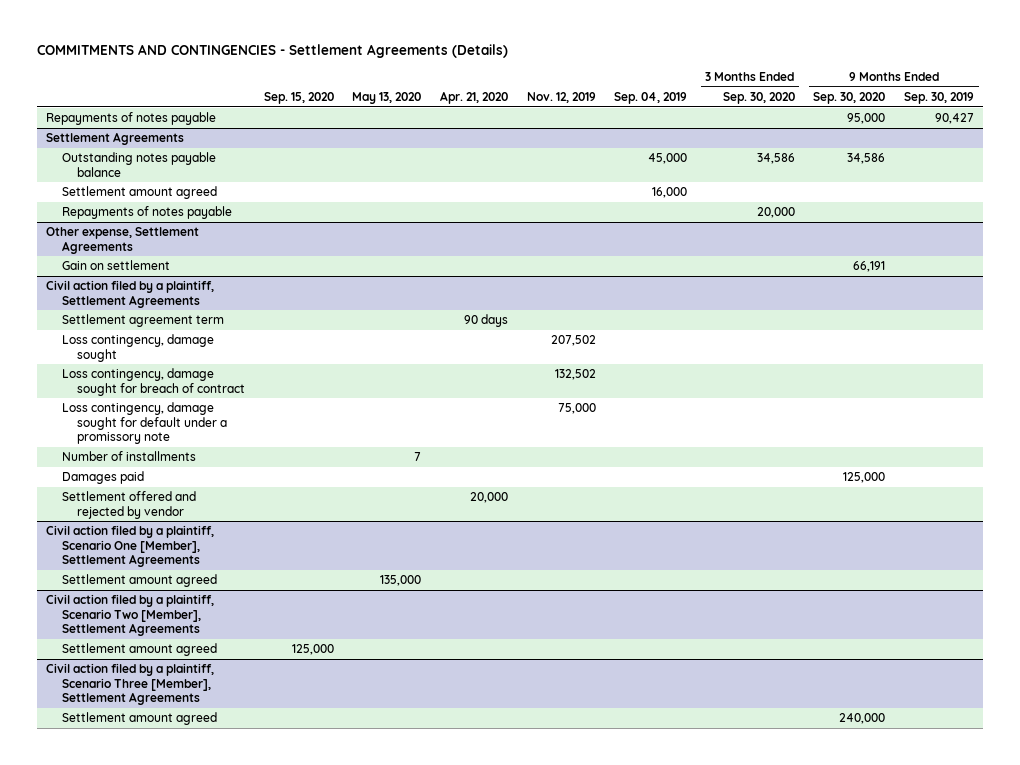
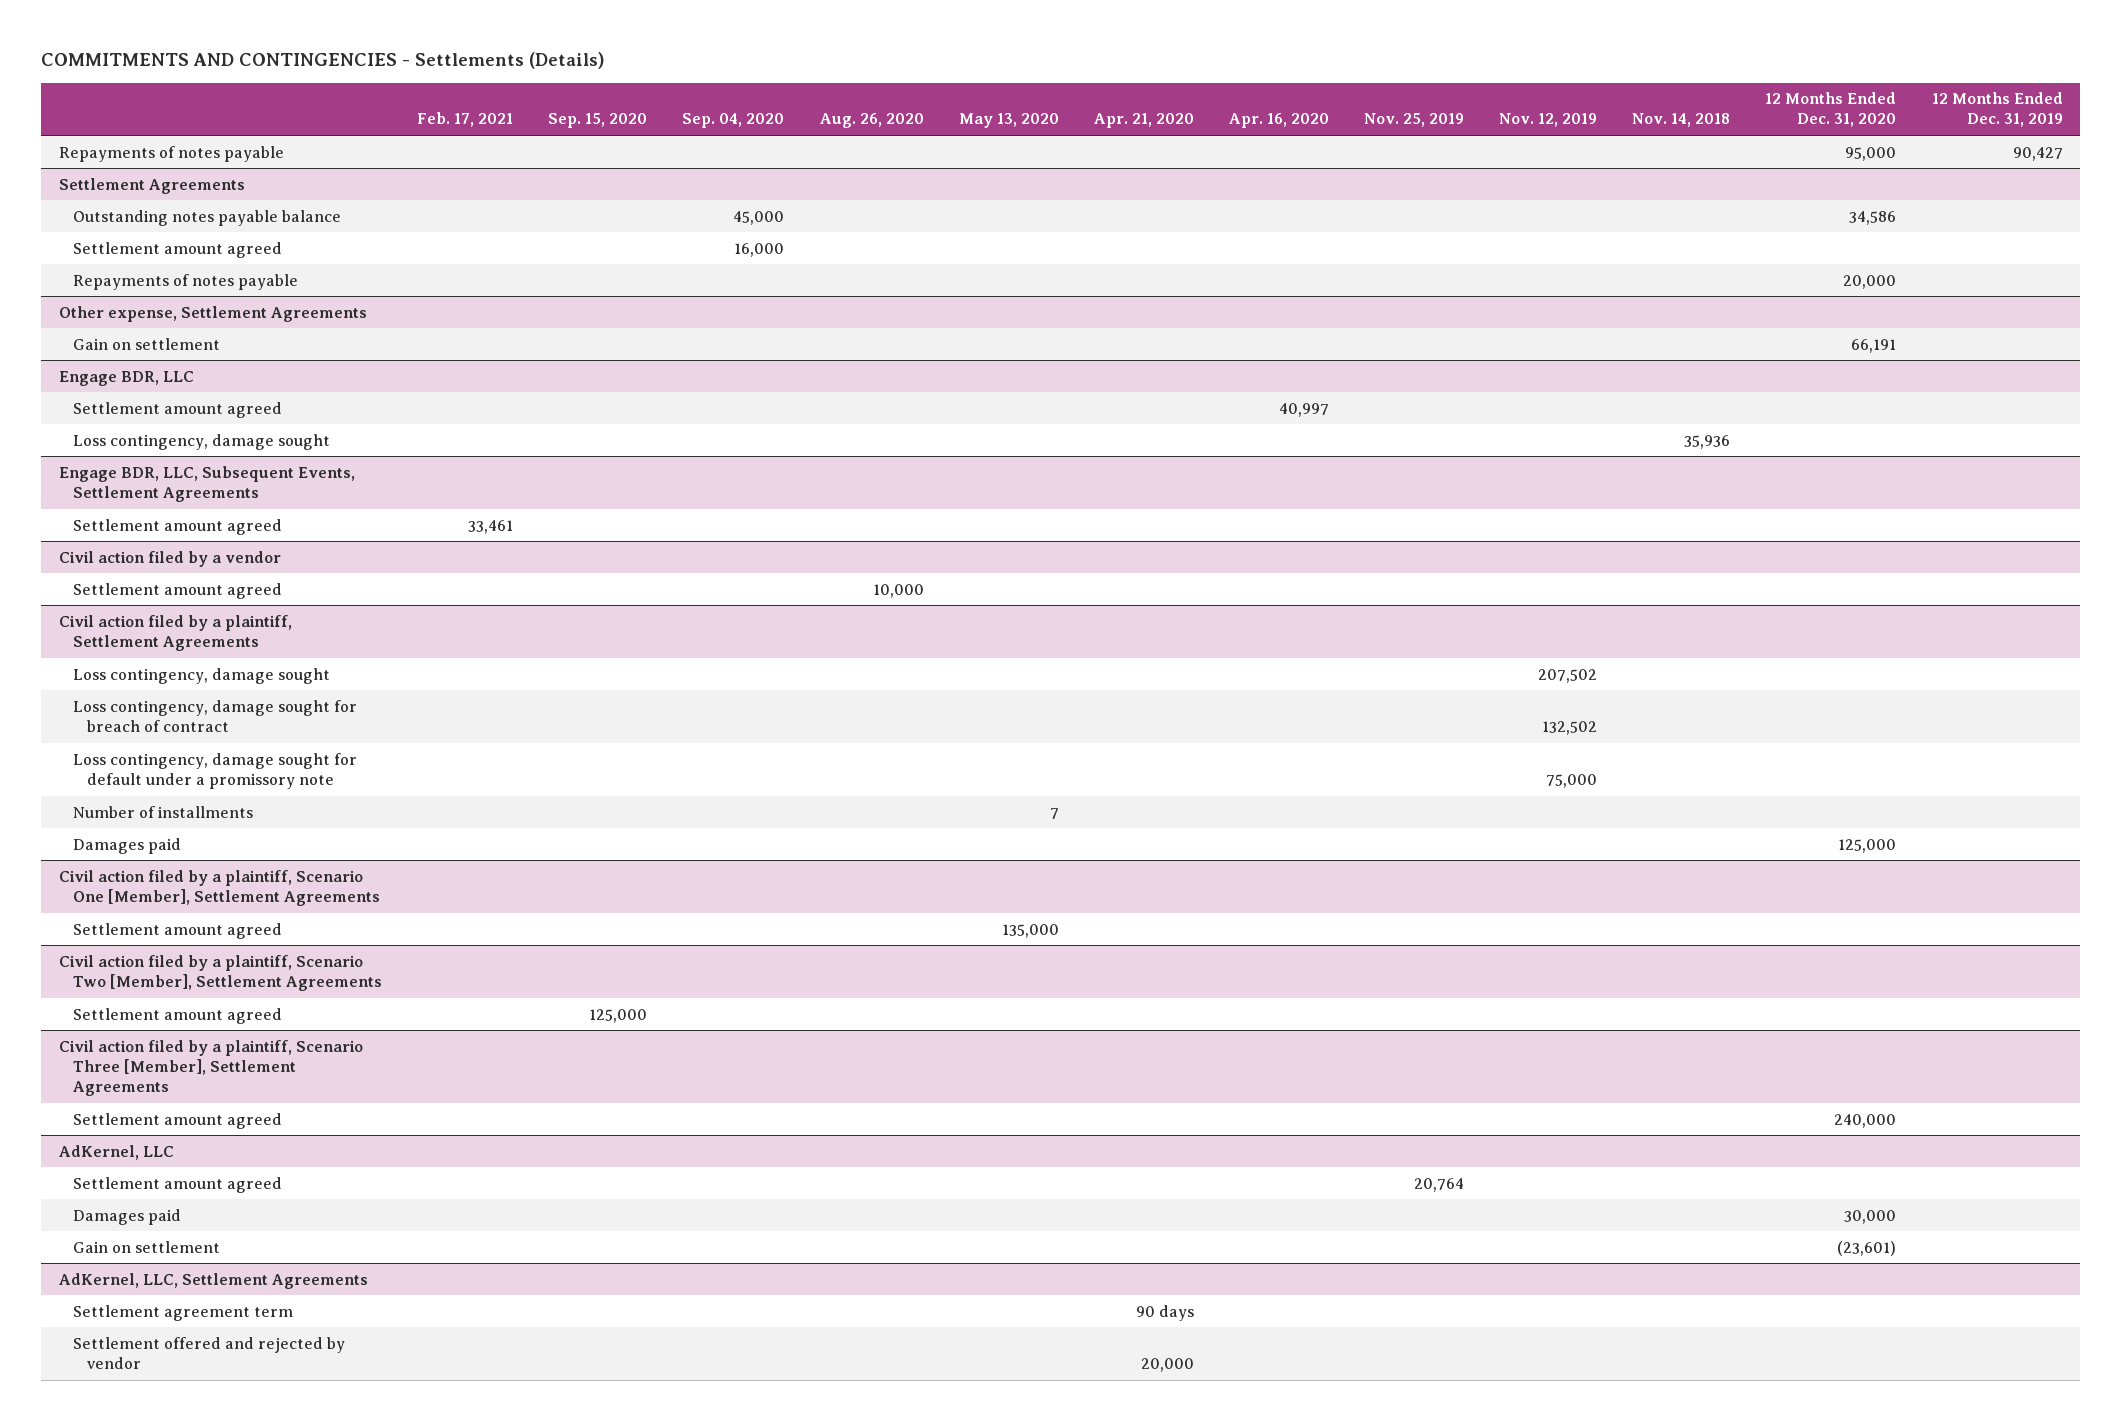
- COMMITMENTS AND CONTINGENCIES - Settlement Agreements (Details)
+ COMMITMENTS AND CONTINGENCIES - Settlements (Details)
- | Sep. 15, 2020 | May 13, 2020 | Apr. 21, 2020 | Nov. 12, 2019 | Sep. 04, 2019 | 3 Months Ended Sep. 30, 2020 | 9 Months Ended Sep. 30, 2020 | 9 Months Ended Sep. 30, 2019
+ | Feb. 17, 2021 | Sep. 15, 2020 | Sep. 04, 2020 | Aug. 26, 2020 | May 13, 2020 | Apr. 21, 2020 | Apr. 16, 2020 | Nov. 25, 2019 | Nov. 12, 2019 | Nov. 14, 2018 | 12 Months Ended Dec. 31, 2020 | 12 Months Ended Dec. 31, 2019
+ Engage BDR, LLC
+ Settlement amount agreed | | | | | | | 40,997 | | | | |
+ Loss contingency, damage sought | | | | | | | | | | 35,936 | |
+ Engage BDR, LLC, Subsequent Events, Settlement Agreements
+ Settlement amount agreed | 33,461 | | | | | | | | | | |
+ Civil action filed by a vendor
+ Settlement amount agreed | | | | 10,000 | | | | | | | |
@ Civil action filed by a plaintiff, Settlement Agreements
- Settlement agreement term | | | 90 days | | | | |
- Settlement offered and rejected by vendor | | | 20,000 | | | | |
+ AdKernel, LLC
+ Settlement amount agreed | | | | | | | | 20,764 | | | |
+ Damages paid | | | | | | | | | | | 30,000 |
+ Gain on settlement | | | | | | | | | | | (23,601) |
+ AdKernel, LLC, Settlement Agreements
+ Settlement agreement term | | | | | | 90 days | | | | | |
+ Settlement offered and rejected by vendor | | | | | | 20,000 | | | | | |

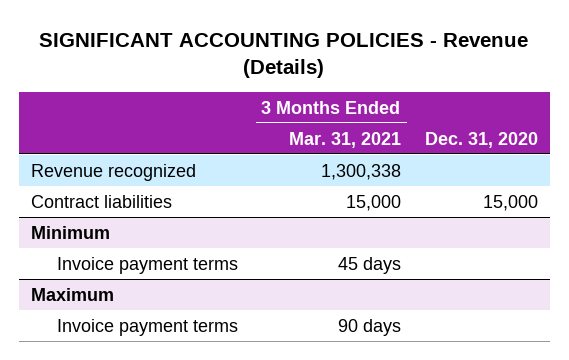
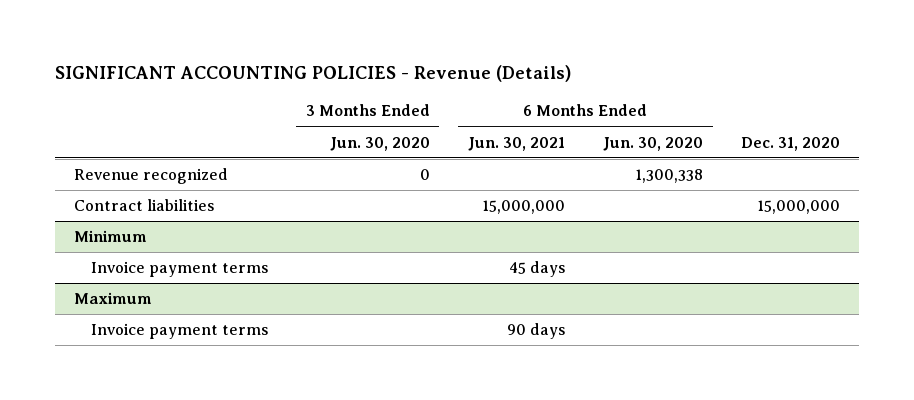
- | 3 Months Ended Mar. 31, 2021 | Dec. 31, 2020
+ | 3 Months Ended Jun. 30, 2020 | 6 Months Ended Jun. 30, 2021 | 6 Months Ended Jun. 30, 2020 | Dec. 31, 2020
- Contract liabilities | 15,000 | 15,000
+ Contract liabilities | | 15,000,000 | | 15,000,000

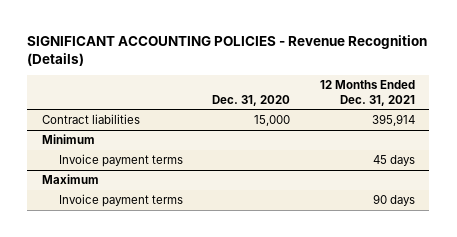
- SIGNIFICANT ACCOUNTING POLICIES - Revenue (Details)
+ SIGNIFICANT ACCOUNTING POLICIES - Revenue Recognition (Details)
- | 3 Months Ended Jun. 30, 2020 | 6 Months Ended Jun. 30, 2021 | 6 Months Ended Jun. 30, 2020 | Dec. 31, 2020
+ | Dec. 31, 2020 | 12 Months Ended Dec. 31, 2021
- Revenue recognized | 0 | | 1,300,338 |
- Contract liabilities | | 15,000,000 | | 15,000,000
+ Contract liabilities | 15,000 | 395,914

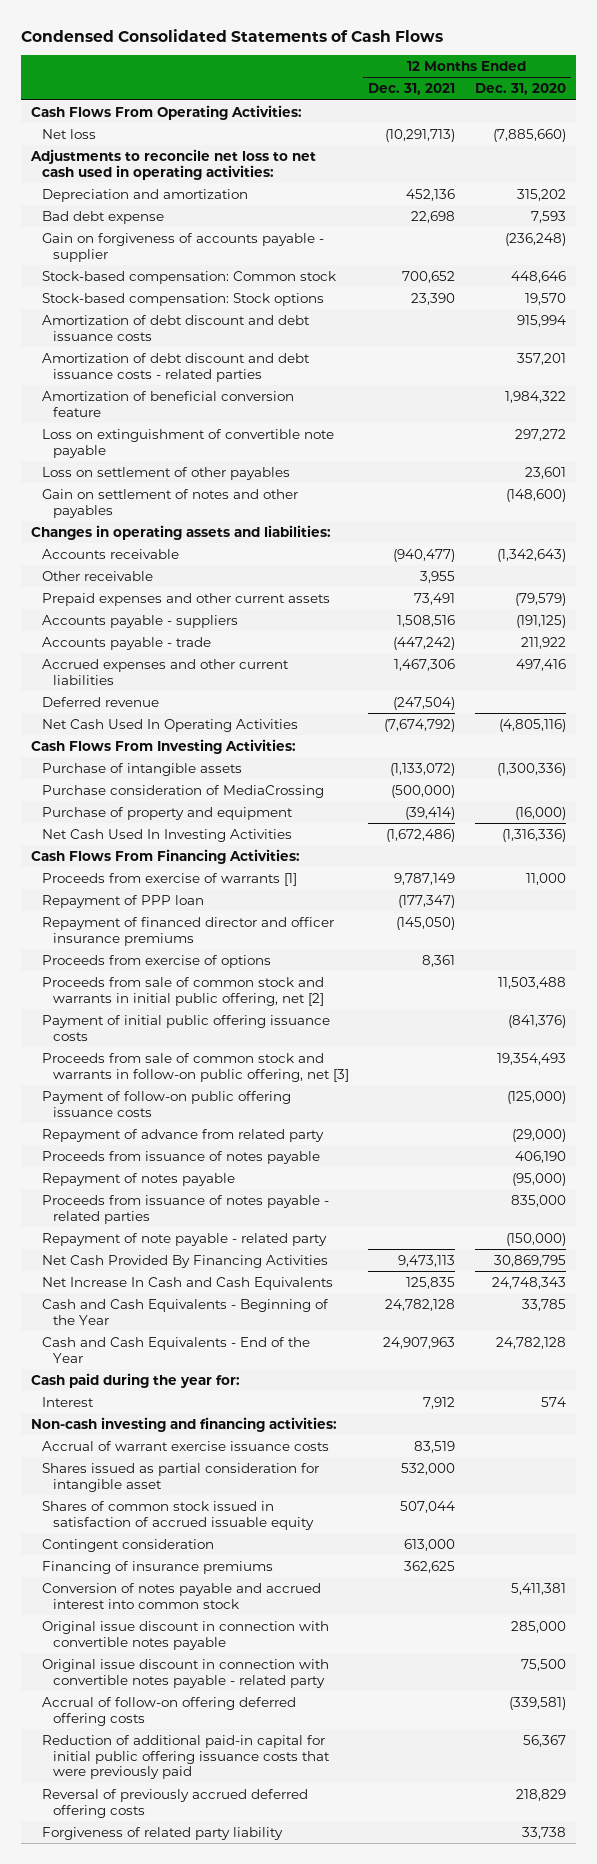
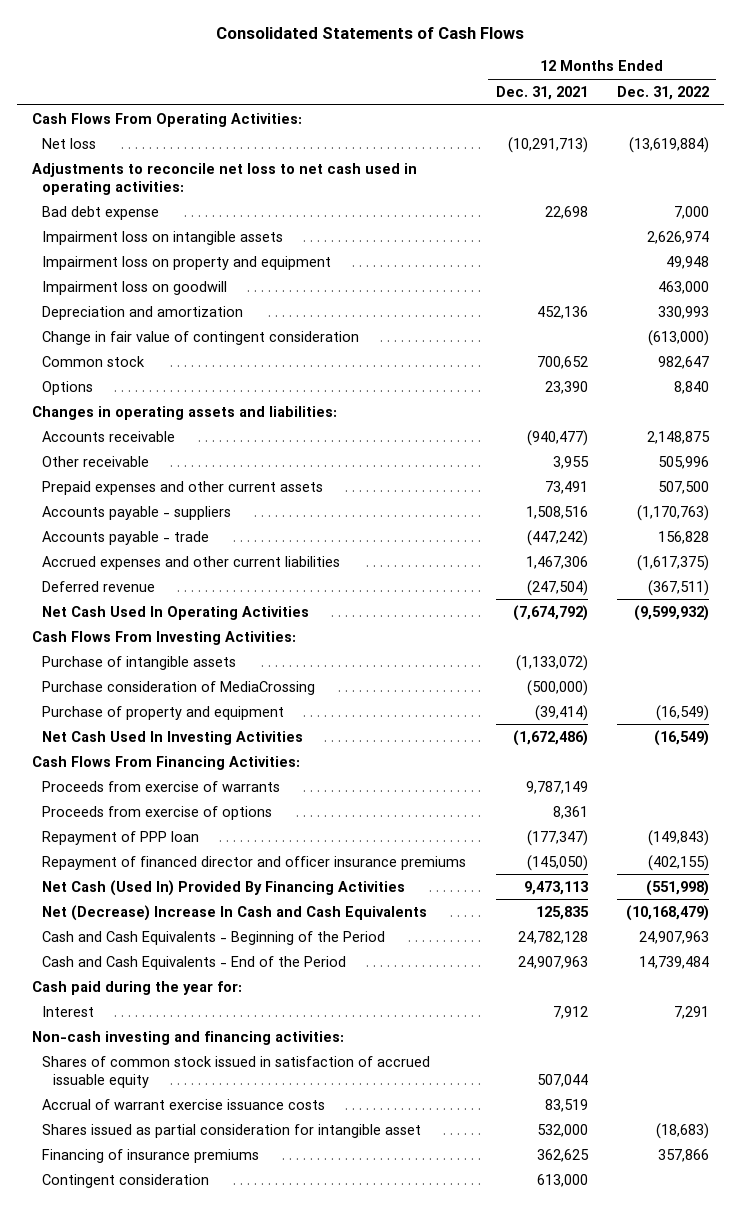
- Condensed Consolidated Statements of Cash Flows
+ Consolidated Statements of Cash Flows
- | 12 Months Ended Dec. 31, 2021 | 12 Months Ended Dec. 31, 2020
+ | 12 Months Ended Dec. 31, 2021 | 12 Months Ended Dec. 31, 2022
- Gain on forgiveness of accounts payable - supplier | | (236,248)
- Stock-based compensation: Common stock | 700,652 | 448,646
- Stock-based compensation: Stock options | 23,390 | 19,570
- Amortization of debt discount and debt issuance costs | | 915,994
- Amortization of debt discount and debt issuance costs - related parties | | 357,201
- Amortization of beneficial conversion feature | | 1,984,322
- Loss on extinguishment of convertible note payable | | 297,272
- Loss on settlement of other payables | | 23,601
- Gain on settlement of notes and other payables | | (148,600)
+ Impairment loss on intangible assets | | 2,626,974
+ Impairment loss on property and equipment | | 49,948
+ Impairment loss on goodwill | | 463,000
moved down: Depreciation and amortization | 452,136 | 330,993
+ Change in fair value of contingent consideration | | (613,000)
+ Common stock | 700,652 | 982,647
+ Options | 23,390 | 8,840
- Proceeds from exercise of warrants [1] | 9,787,149 | 11,000
+ Proceeds from exercise of warrants | 9,787,149 |
moved up: Proceeds from exercise of options | 8,361 |
- Proceeds from sale of common stock and warrants in initial public offering, net [2] | | 11,503,488
- Payment of initial public offering issuance costs | | (841,376)
- Proceeds from sale of common stock and warrants in follow-on public offering, net [3] | | 19,354,493
- Payment of follow-on public offering issuance costs | | (125,000)
- Repayment of advance from related party | | (29,000)
- Proceeds from issuance of notes payable | | 406,190
- Repayment of notes payable | | (95,000)
- Proceeds from issuance of notes payable - related parties | | 835,000
- Repayment of note payable - related party | | (150,000)
- Net Cash Provided By Financing Activities | 9,473,113 | 30,869,795
- Net Increase In Cash and Cash Equivalents | 125,835 | 24,748,343
- Cash and Cash Equivalents - Beginning of the Year | 24,782,128 | 33,785
- Cash and Cash Equivalents - End of the Year | 24,907,963 | 24,782,128
+ Net Cash (Used In) Provided By Financing Activities | 9,473,113 | (551,998)
+ Net (Decrease) Increase In Cash and Cash Equivalents | 125,835 | (10,168,479)
+ Cash and Cash Equivalents - Beginning of the Period | 24,782,128 | 24,907,963
+ Cash and Cash Equivalents - End of the Period | 24,907,963 | 14,739,484
moved up: Shares of common stock issued in satisfaction of accrued issuable equity | 507,044 |
- Conversion of notes payable and accrued interest into common stock | | 5,411,381
- Original issue discount in connection with convertible notes payable | | 285,000
- Original issue discount in connection with convertible notes payable - related party | | 75,500
- Accrual of follow-on offering deferred offering costs | | (339,581)
- Reduction of additional paid-in capital for initial public offering issuance costs that were previously paid | | 56,367
- Reversal of previously accrued deferred offering costs | | 218,829
- Forgiveness of related party liability | | 33,738
moved down: Contingent consideration | 613,000 |

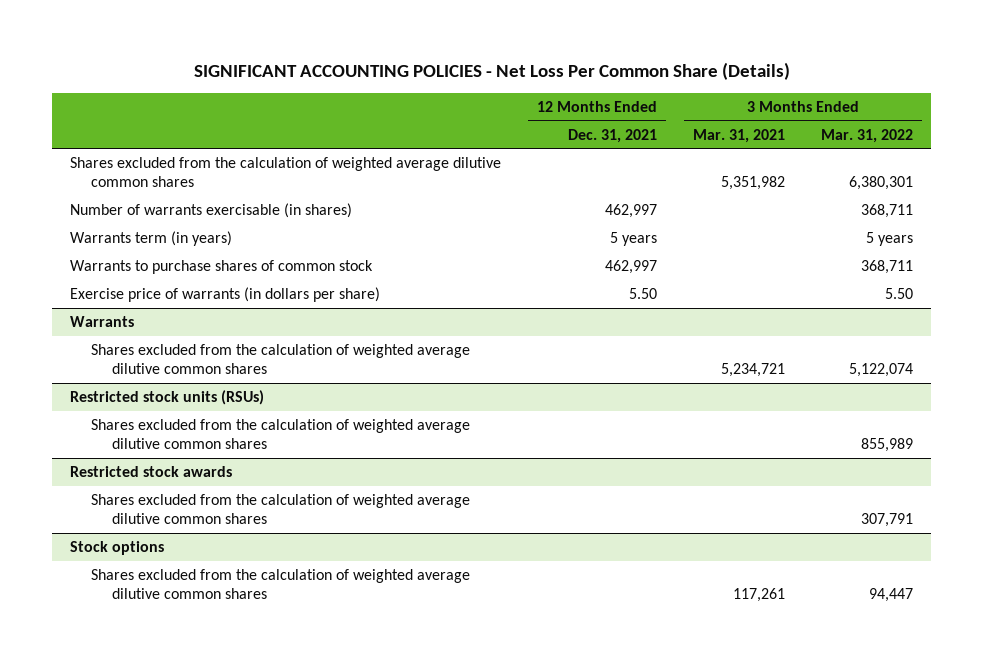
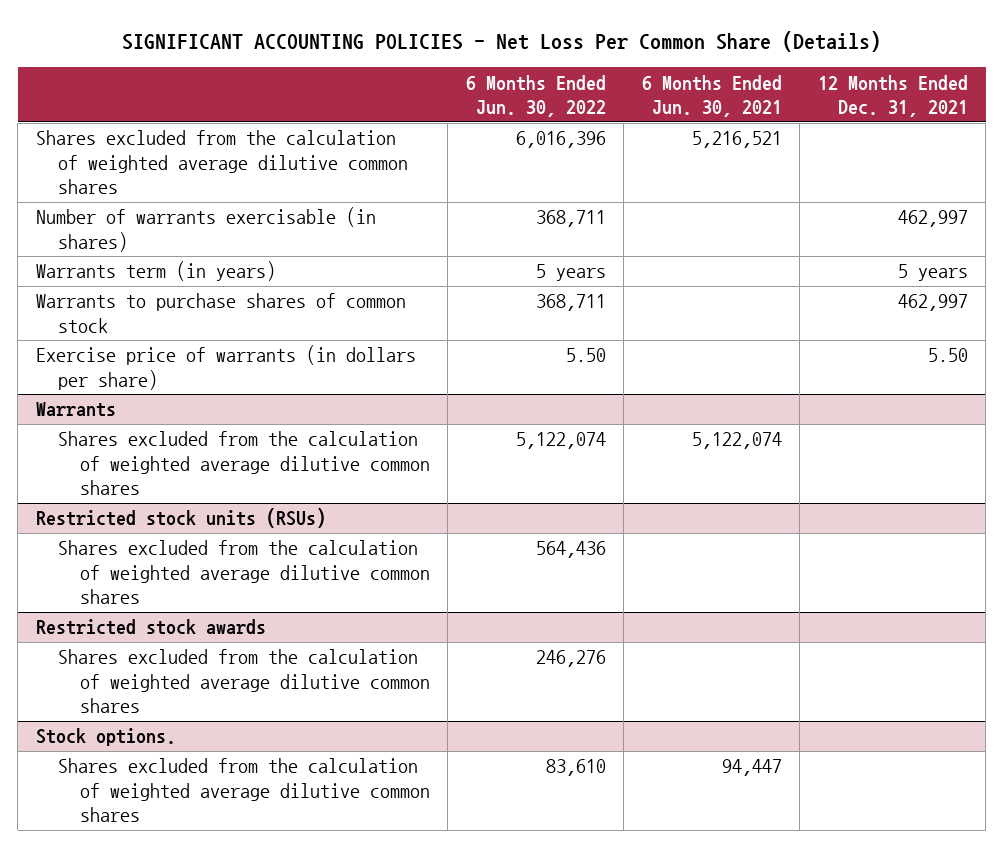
- | 12 Months Ended Dec. 31, 2021 | 3 Months Ended Mar. 31, 2021 | 3 Months Ended Mar. 31, 2022
+ | 6 Months Ended Jun. 30, 2022 | 6 Months Ended Jun. 30, 2021 | 12 Months Ended Dec. 31, 2021
- Stock options
+ Stock options.

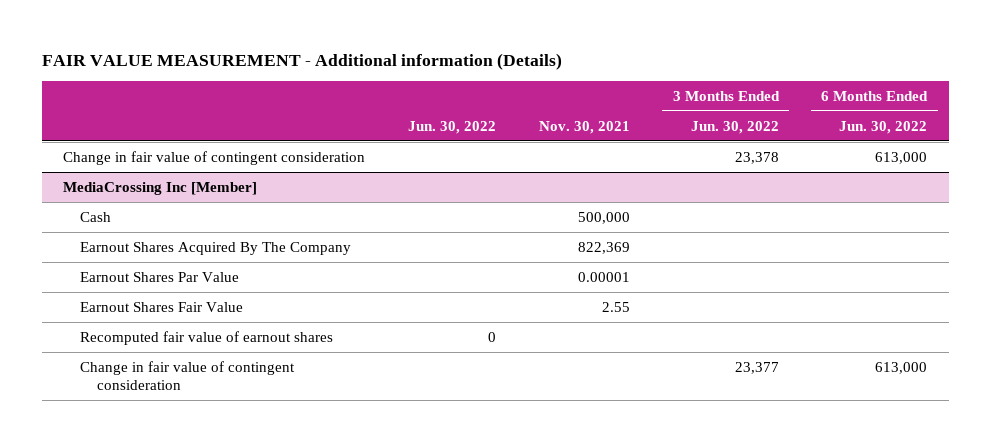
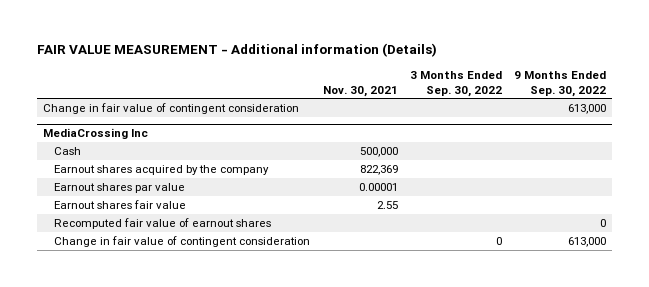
- | Jun. 30, 2022 | Nov. 30, 2021 | 3 Months Ended Jun. 30, 2022 | 6 Months Ended Jun. 30, 2022
+ | Nov. 30, 2021 | 3 Months Ended Sep. 30, 2022 | 9 Months Ended Sep. 30, 2022
- MediaCrossing Inc [Member]
+ MediaCrossing Inc
- Earnout Shares Acquired By The Company | | 822,369 | |
- Earnout Shares Par Value | | 0.00001 | |
- Earnout Shares Fair Value | | 2.55 | |
+ Earnout shares acquired by the company | 822,369 | |
+ Earnout shares par value | 0.00001 | |
+ Earnout shares fair value | 2.55 | |

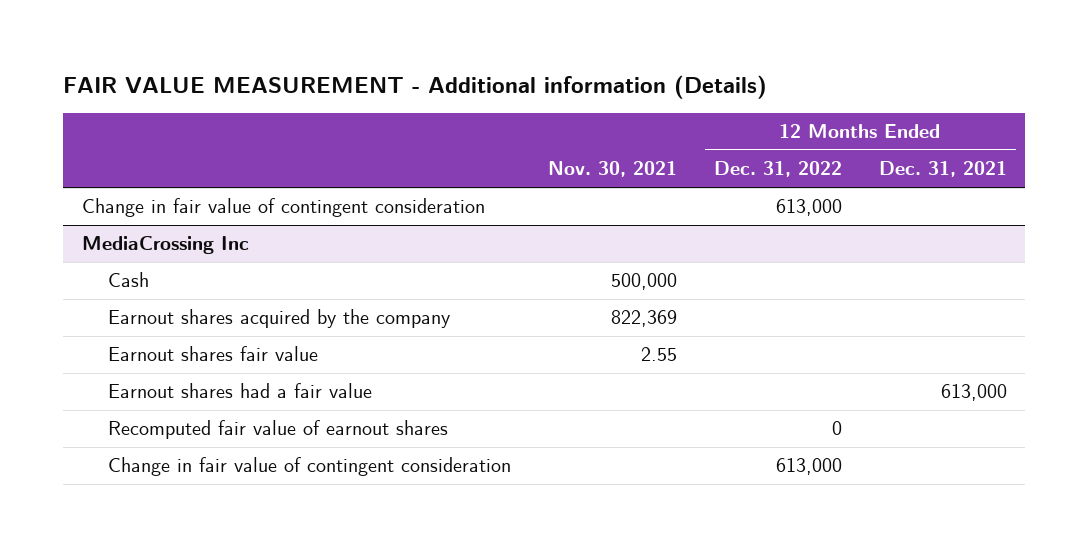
- | Nov. 30, 2021 | 3 Months Ended Sep. 30, 2022 | 9 Months Ended Sep. 30, 2022
+ | Nov. 30, 2021 | 12 Months Ended Dec. 31, 2022 | 12 Months Ended Dec. 31, 2021
@ MediaCrossing Inc
- Earnout shares par value | 0.00001 | |
+ Earnout shares had a fair value | | | 613,000

